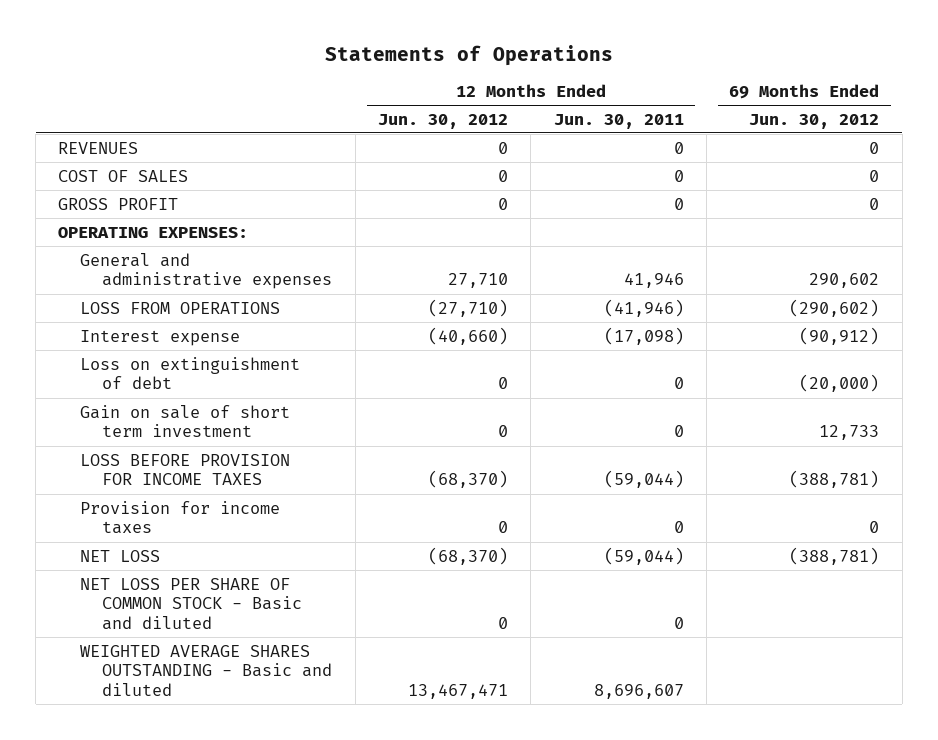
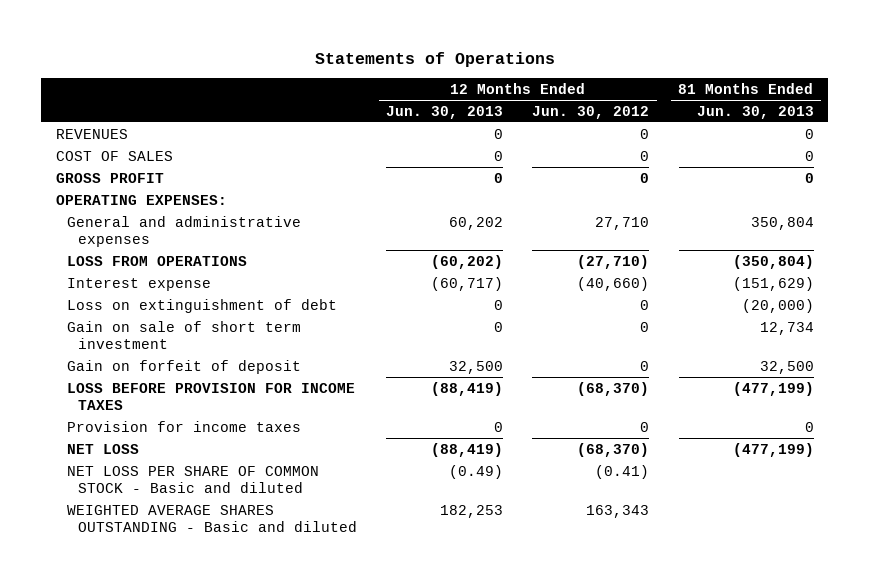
- | 12 Months Ended Jun. 30, 2012 | 12 Months Ended Jun. 30, 2011 | 69 Months Ended Jun. 30, 2012
+ | 12 Months Ended Jun. 30, 2013 | 12 Months Ended Jun. 30, 2012 | 81 Months Ended Jun. 30, 2013
+ Gain on forfeit of deposit | 32,500 | 0 | 32,500
- NET LOSS PER SHARE OF COMMON STOCK - Basic and diluted | 0 | 0 |
- WEIGHTED AVERAGE SHARES OUTSTANDING - Basic and diluted | 13,467,471 | 8,696,607 |
+ NET LOSS PER SHARE OF COMMON STOCK - Basic and diluted | (0.49) | (0.41) |
+ WEIGHTED AVERAGE SHARES OUTSTANDING - Basic and diluted | 182,253 | 163,343 |

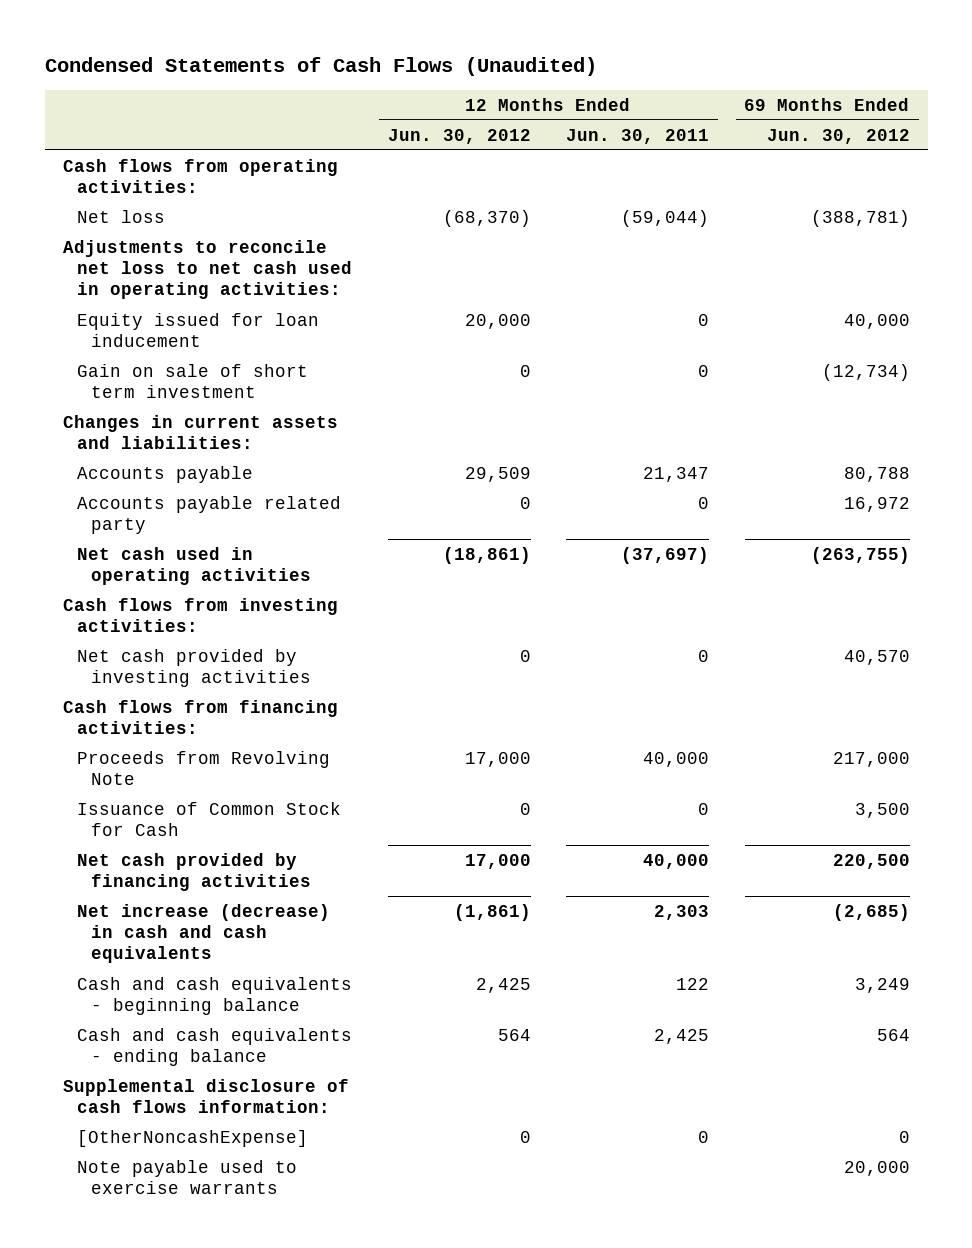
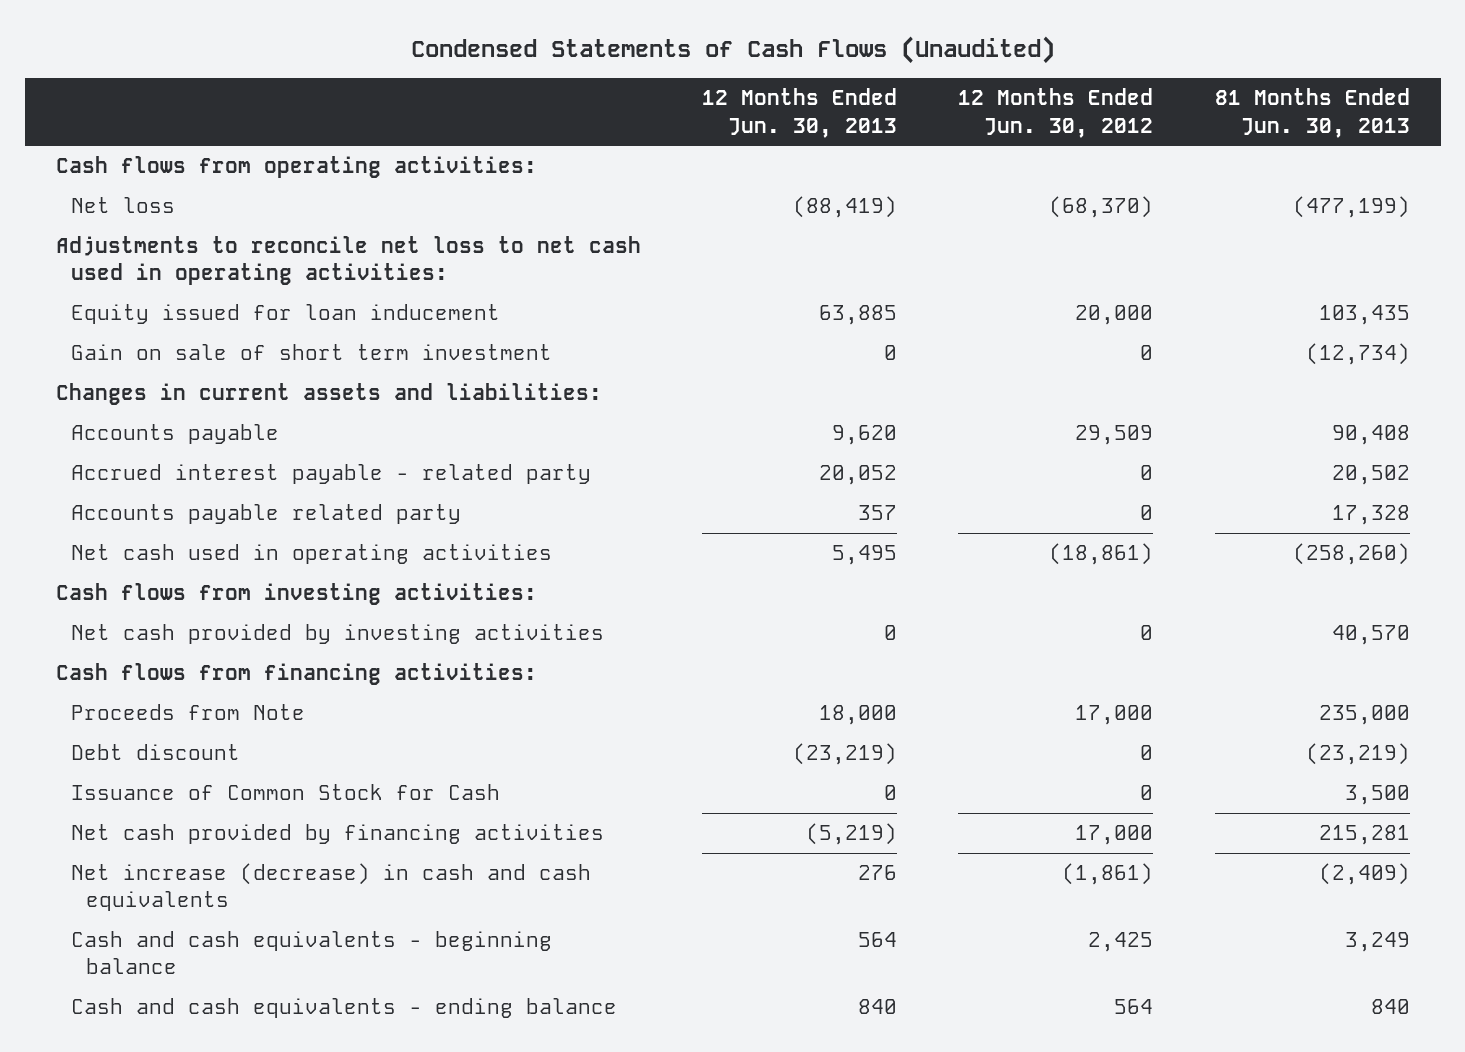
- | 12 Months Ended Jun. 30, 2012 | 12 Months Ended Jun. 30, 2011 | 69 Months Ended Jun. 30, 2012
+ | 12 Months Ended Jun. 30, 2013 | 12 Months Ended Jun. 30, 2012 | 81 Months Ended Jun. 30, 2013
+ Accrued interest payable - related party | 20,052 | 0 | 20,502
- Proceeds from Revolving Note | 17,000 | 40,000 | 217,000
+ Proceeds from Note | 18,000 | 17,000 | 235,000
+ Debt discount | (23,219) | 0 | (23,219)
- Supplemental disclosure of cash flows information:
- [OtherNoncashExpense] | 0 | 0 | 0
- Note payable used to exercise warrants | | | 20,000

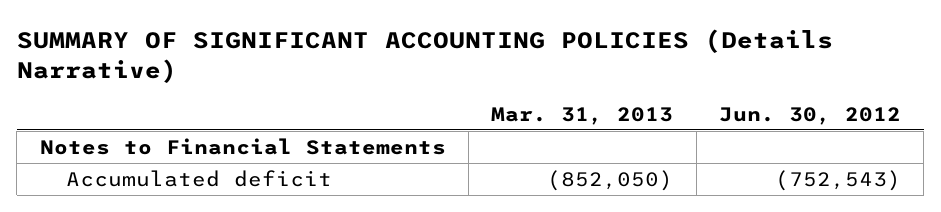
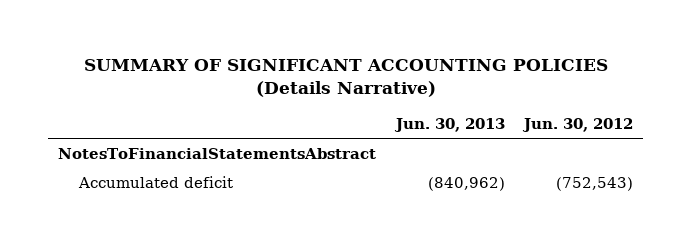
- | Mar. 31, 2013 | Jun. 30, 2012
+ | Jun. 30, 2013 | Jun. 30, 2012
- Notes to Financial Statements
+ NotesToFinancialStatementsAbstract

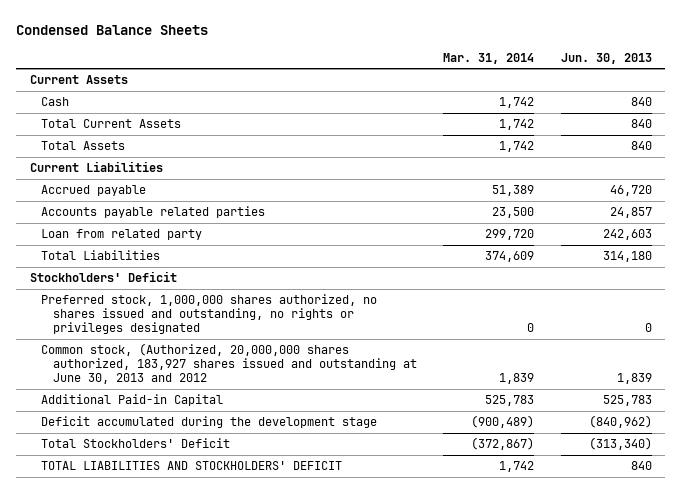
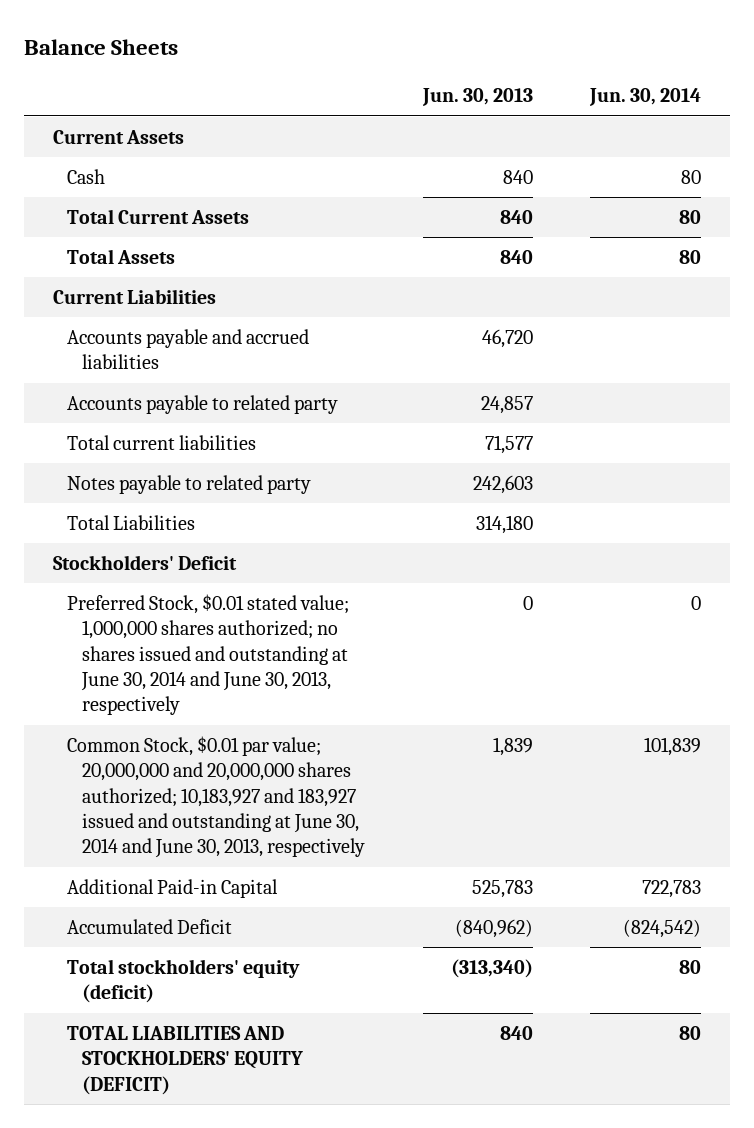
- Condensed Balance Sheets
+ Balance Sheets
- | Mar. 31, 2014 | Jun. 30, 2013
+ | Jun. 30, 2013 | Jun. 30, 2014
- Accrued payable | 51,389 | 46,720
- Accounts payable related parties | 23,500 | 24,857
- Loan from related party | 299,720 | 242,603
+ Accounts payable and accrued liabilities | 46,720 |
+ Accounts payable to related party | 24,857 |
+ Total current liabilities | 71,577 |
+ Notes payable to related party | 242,603 |
- Preferred stock, 1,000,000 shares authorized, no shares issued and outstanding, no rights or privileges designated | 0 | 0
- Common stock, (Authorized, 20,000,000 shares authorized, 183,927 shares issued and outstanding at June 30, 2013 and 2012 | 1,839 | 1,839
+ Preferred Stock, $0.01 stated value; 1,000,000 shares authorized; no shares issued and outstanding at June 30, 2014 and June 30, 2013, respectively | 0 | 0
+ Common Stock, $0.01 par value; 20,000,000 and 20,000,000 shares authorized; 10,183,927 and 183,927 issued and outstanding at June 30, 2014 and June 30, 2013, respectively | 1,839 | 101,839
- Deficit accumulated during the development stage | (900,489) | (840,962)
- Total Stockholders' Deficit | (372,867) | (313,340)
- TOTAL LIABILITIES AND STOCKHOLDERS' DEFICIT | 1,742 | 840
+ Accumulated Deficit | (840,962) | (824,542)
+ Total stockholders' equity (deficit) | (313,340) | 80
+ TOTAL LIABILITIES AND STOCKHOLDERS' EQUITY (DEFICIT) | 840 | 80

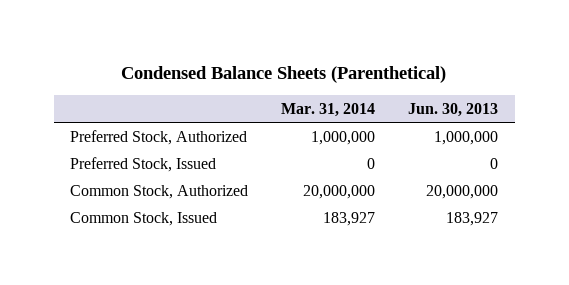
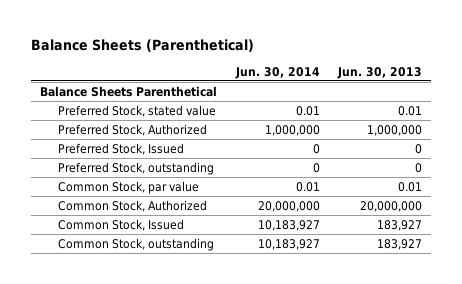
- Condensed Balance Sheets (Parenthetical)
+ Balance Sheets (Parenthetical)
- | Mar. 31, 2014 | Jun. 30, 2013
+ | Jun. 30, 2014 | Jun. 30, 2013
+ Balance Sheets Parenthetical
+ Preferred Stock, stated value | 0.01 | 0.01
+ Preferred Stock, outstanding | 0 | 0
+ Common Stock, par value | 0.01 | 0.01
+ Common Stock, outstanding | 10,183,927 | 183,927

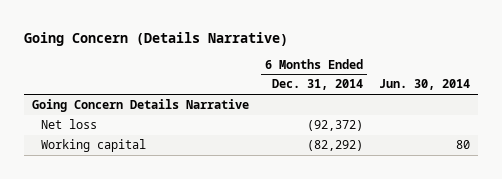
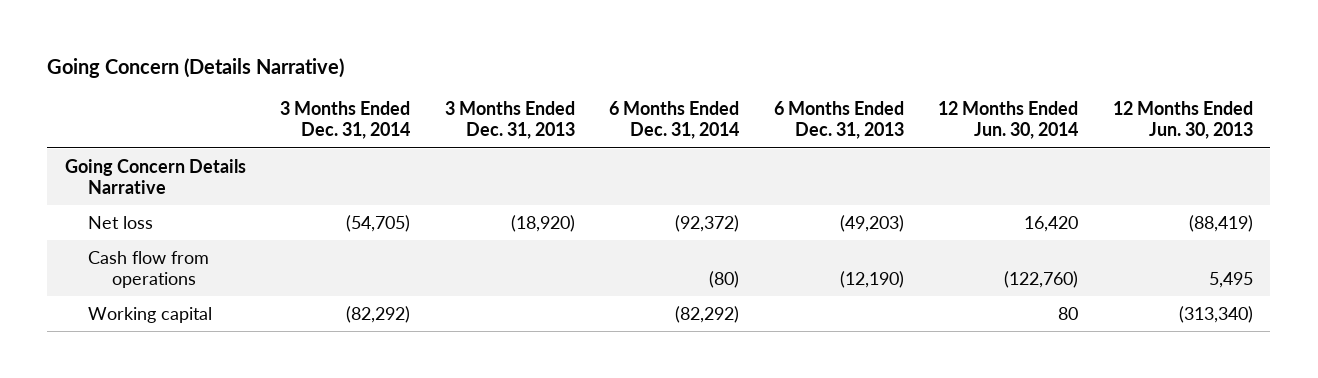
- | 6 Months Ended Dec. 31, 2014 | Jun. 30, 2014
+ | 3 Months Ended Dec. 31, 2014 | 3 Months Ended Dec. 31, 2013 | 6 Months Ended Dec. 31, 2014 | 6 Months Ended Dec. 31, 2013 | 12 Months Ended Jun. 30, 2014 | 12 Months Ended Jun. 30, 2013
+ Cash flow from operations | | | (80) | (12,190) | (122,760) | 5,495

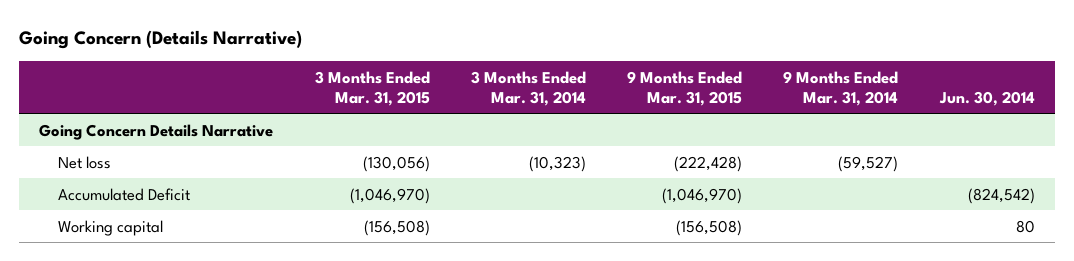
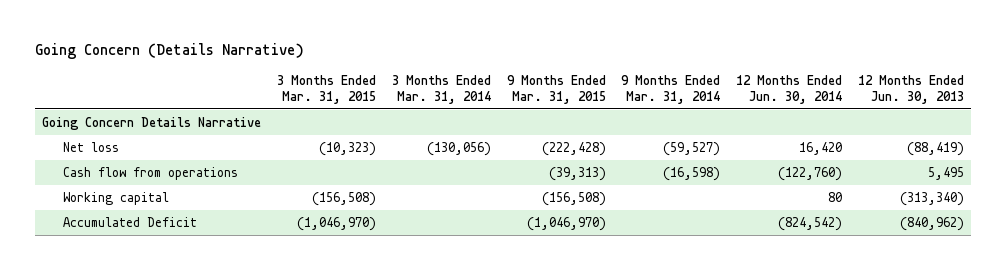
- | 3 Months Ended Mar. 31, 2015 | 3 Months Ended Mar. 31, 2014 | 9 Months Ended Mar. 31, 2015 | 9 Months Ended Mar. 31, 2014 | Jun. 30, 2014
+ | 3 Months Ended Mar. 31, 2015 | 3 Months Ended Mar. 31, 2014 | 9 Months Ended Mar. 31, 2015 | 9 Months Ended Mar. 31, 2014 | 12 Months Ended Jun. 30, 2014 | 12 Months Ended Jun. 30, 2013
- Net loss | (130,056) | (10,323) | (222,428) | (59,527) |
+ Net loss | (10,323) | (130,056) | (222,428) | (59,527) | 16,420 | (88,419)
+ Cash flow from operations | | | (39,313) | (16,598) | (122,760) | 5,495
moved down: Accumulated Deficit | (1,046,970) | | (1,046,970) | | (824,542) | (840,962)

